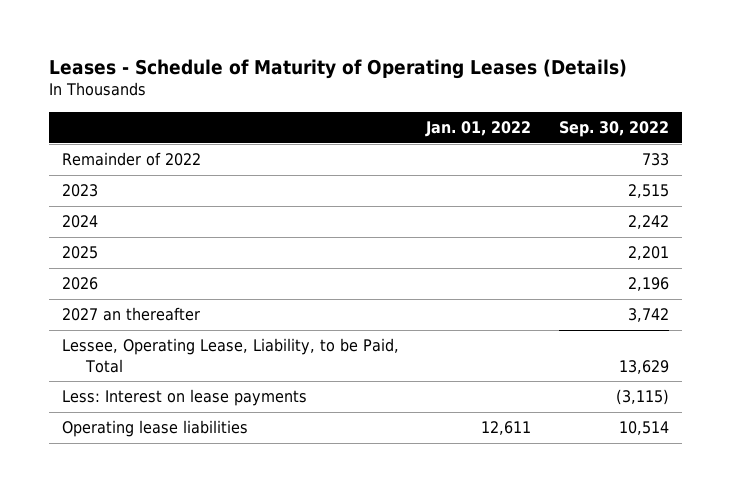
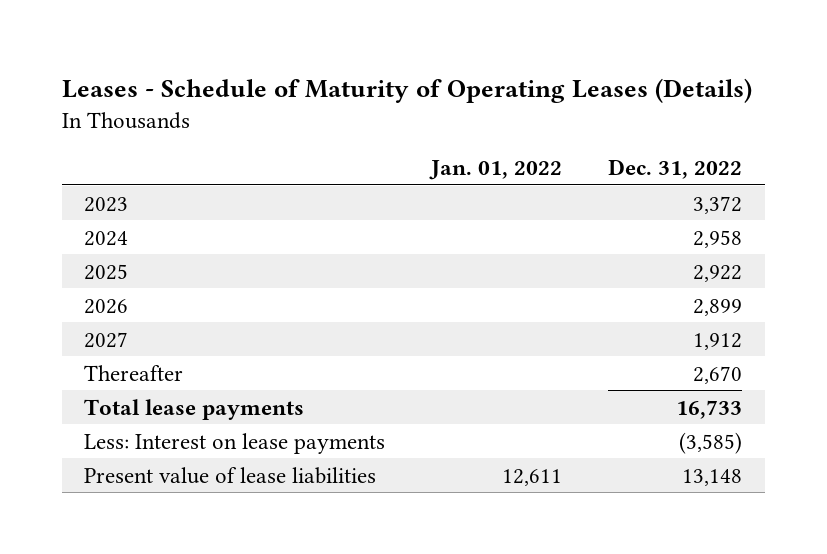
- | Jan. 01, 2022 | Sep. 30, 2022
+ | Jan. 01, 2022 | Dec. 31, 2022
- Remainder of 2022 | | 733
- 2027 an thereafter | | 3,742
- Lessee, Operating Lease, Liability, to be Paid, Total | | 13,629
+ 2027 | | 1,912
+ Thereafter | | 2,670
+ Total lease payments | | 16,733
- Operating lease liabilities | 12,611 | 10,514
+ Present value of lease liabilities | 12,611 | 13,148

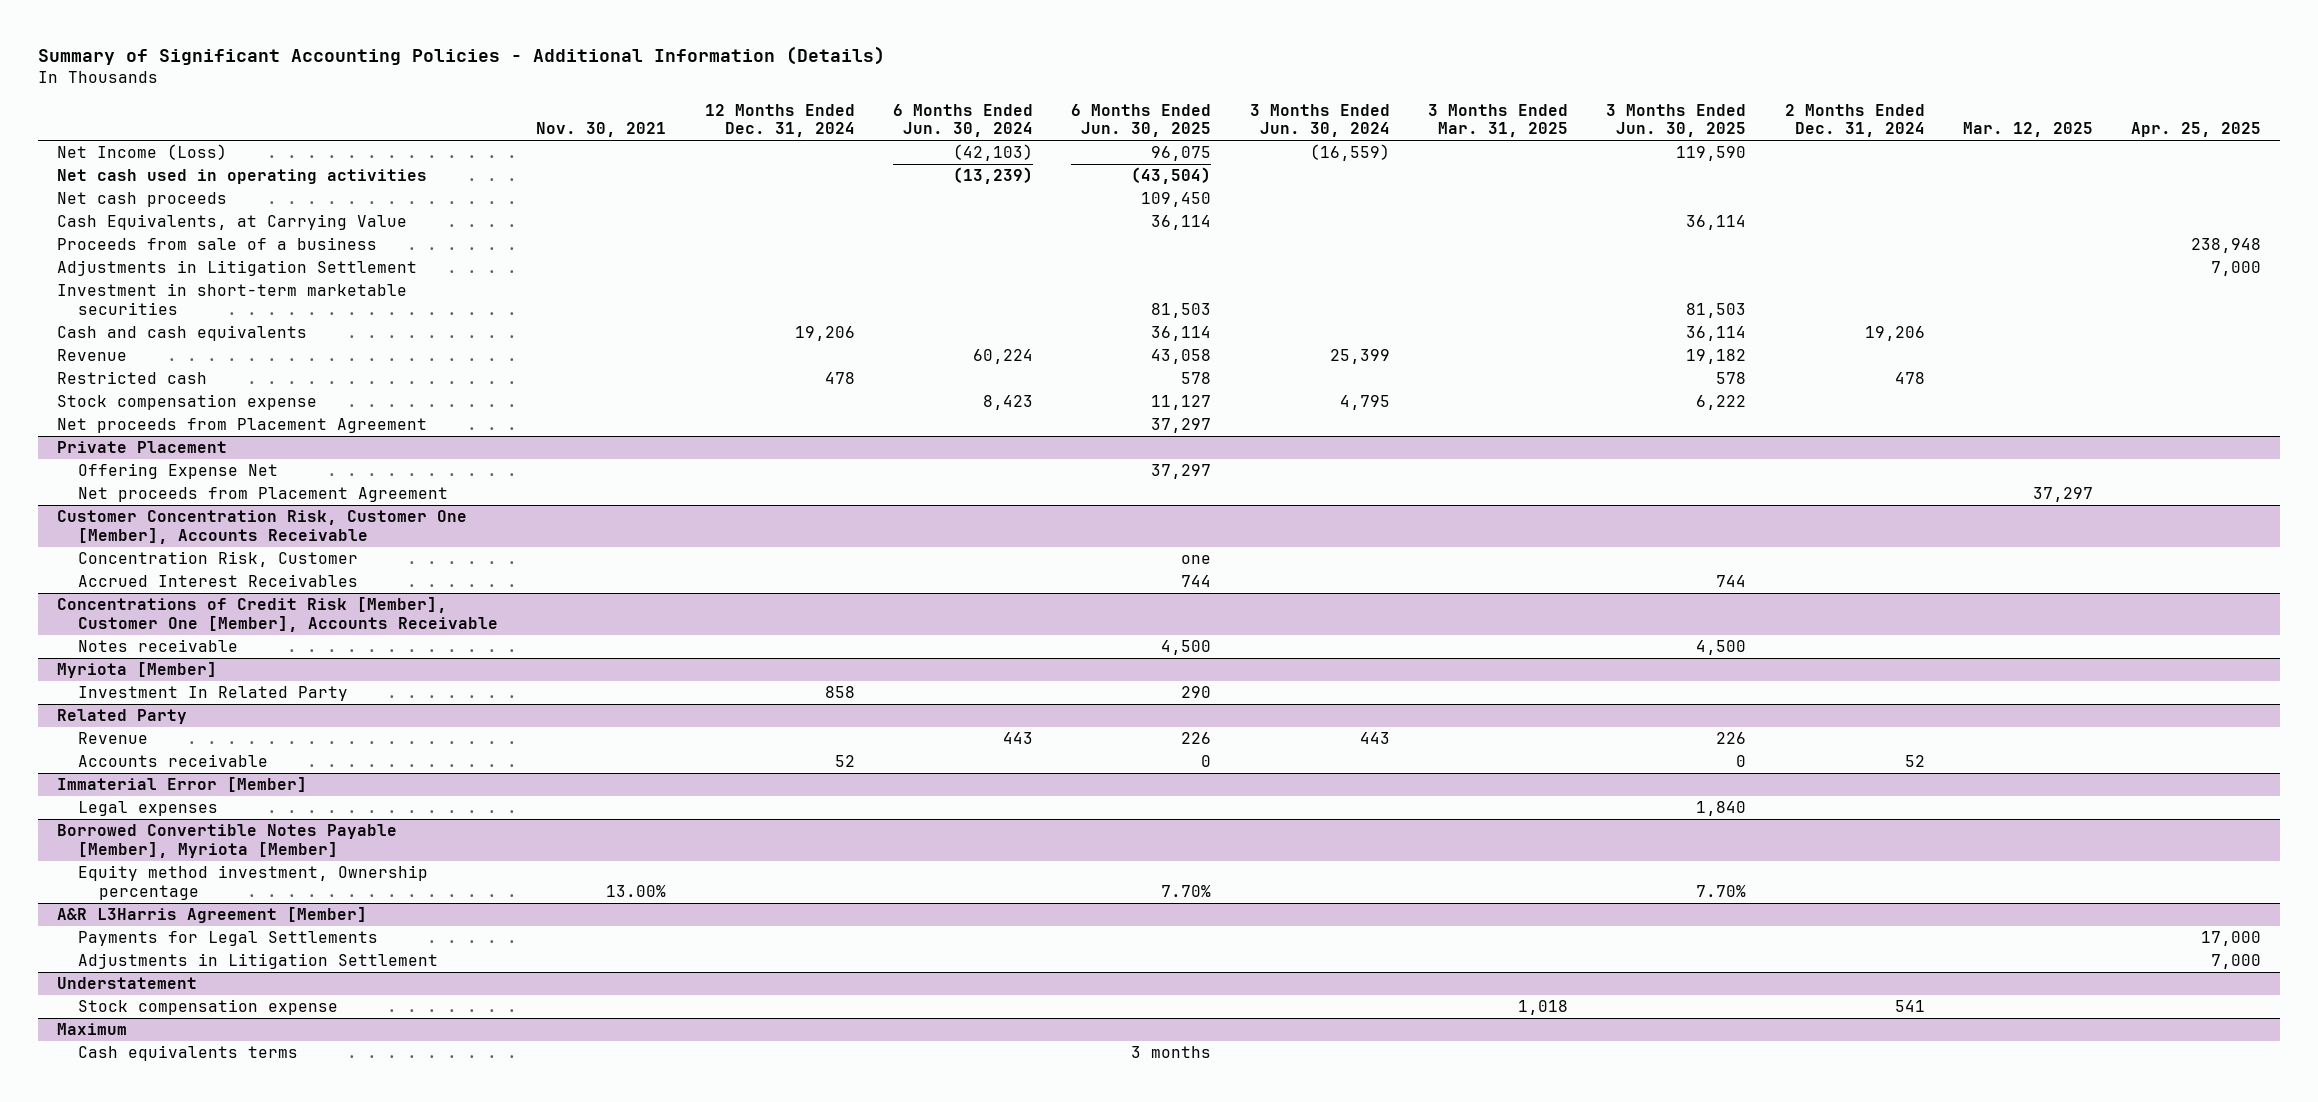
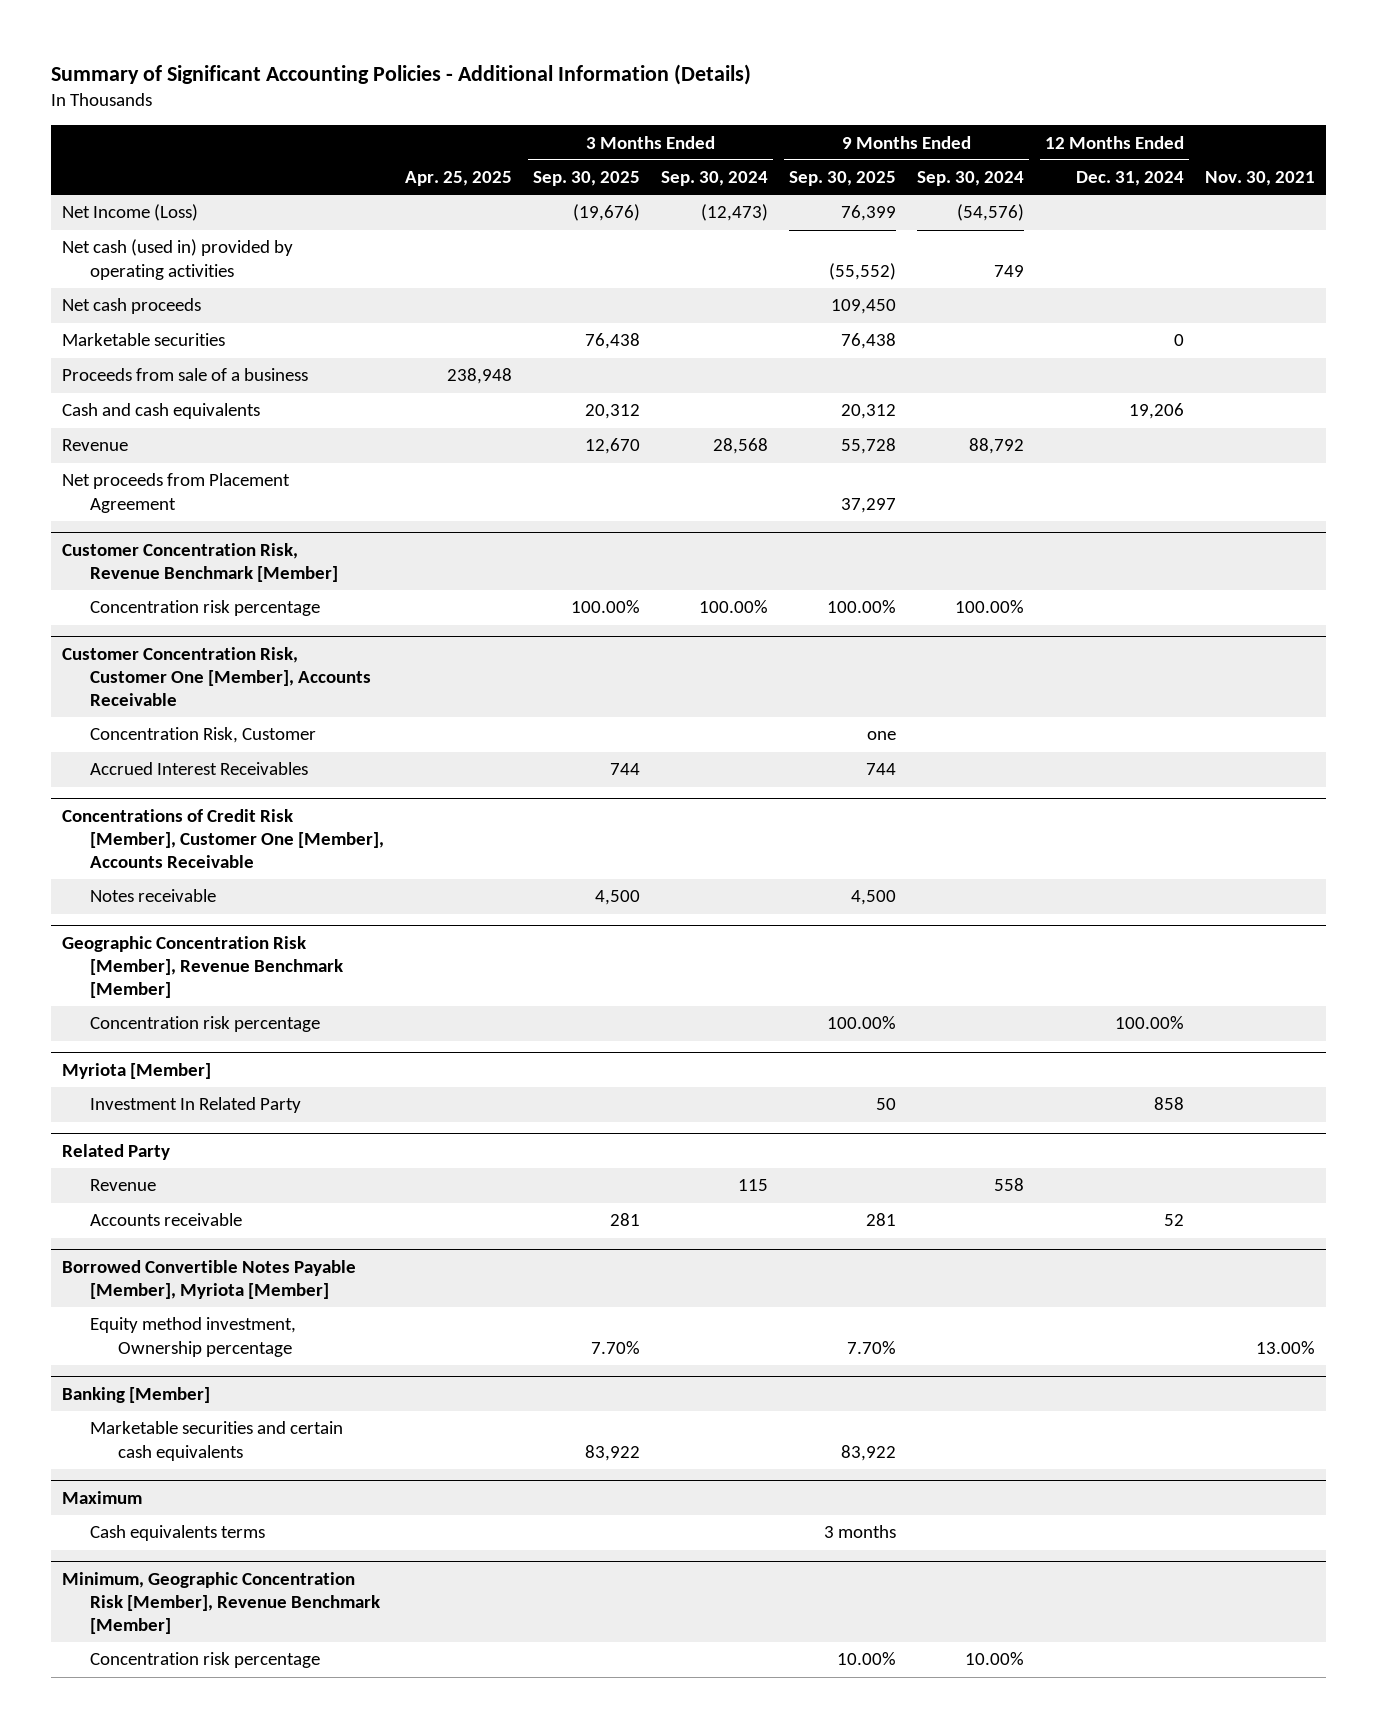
- | Nov. 30, 2021 | 12 Months Ended Dec. 31, 2024 | 6 Months Ended Jun. 30, 2024 | 6 Months Ended Jun. 30, 2025 | 3 Months Ended Jun. 30, 2024 | 3 Months Ended Mar. 31, 2025 | 3 Months Ended Jun. 30, 2025 | 2 Months Ended Dec. 31, 2024 | Mar. 12, 2025 | Apr. 25, 2025
+ | Apr. 25, 2025 | 3 Months Ended Sep. 30, 2025 | 3 Months Ended Sep. 30, 2024 | 9 Months Ended Sep. 30, 2025 | 9 Months Ended Sep. 30, 2024 | 12 Months Ended Dec. 31, 2024 | Nov. 30, 2021
- Net cash used in operating activities | | | (13,239) | (43,504) | | | | | |
+ Net cash (used in) provided by operating activities | | | | (55,552) | 749 | |
- Cash Equivalents, at Carrying Value | | | | 36,114 | | | 36,114 | | |
+ Marketable securities | | 76,438 | | 76,438 | | 0 |
- Adjustments in Litigation Settlement | | | | | | | | | | 7,000
- Investment in short-term marketable securities | | | | 81,503 | | | 81,503 | | |
- Restricted cash | | 478 | | 578 | | | 578 | 478 | |
- Stock compensation expense | | | 8,423 | 11,127 | 4,795 | | 6,222 | | |
- Private Placement
- Offering Expense Net | | | | 37,297 | | | | | |
- Net proceeds from Placement Agreement | | | | | | | | | 37,297 |
+ Customer Concentration Risk, Revenue Benchmark [Member]
+ Concentration risk percentage | | 100.00% | 100.00% | 100.00% | 100.00% | |
+ Geographic Concentration Risk [Member], Revenue Benchmark [Member]
+ Concentration risk percentage | | | | 100.00% | | 100.00% |
- Immaterial Error [Member]
- Legal expenses | | | | | | | 1,840 | | |
- A&R L3Harris Agreement [Member]
- Payments for Legal Settlements | | | | | | | | | | 17,000
- Adjustments in Litigation Settlement | | | | | | | | | | 7,000
- Understatement
- Stock compensation expense | | | | | | 1,018 | | 541 | |
+ Banking [Member]
+ Marketable securities and certain cash equivalents | | 83,922 | | 83,922 | | |
+ Minimum, Geographic Concentration Risk [Member], Revenue Benchmark [Member]
+ Concentration risk percentage | | | | 10.00% | 10.00% | |

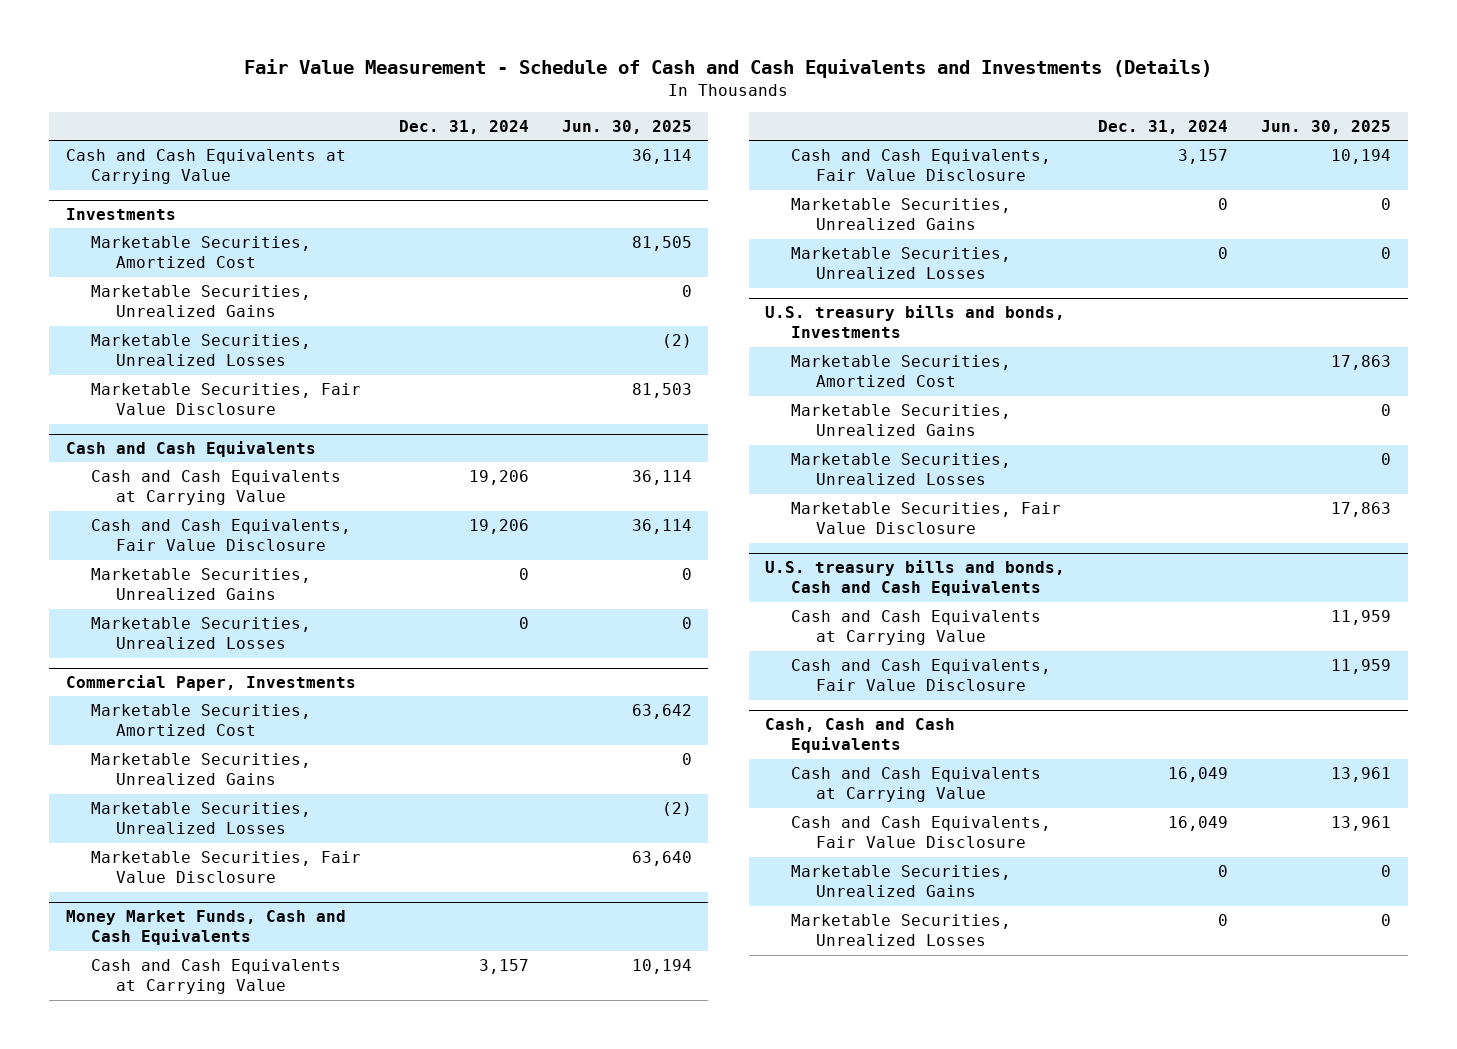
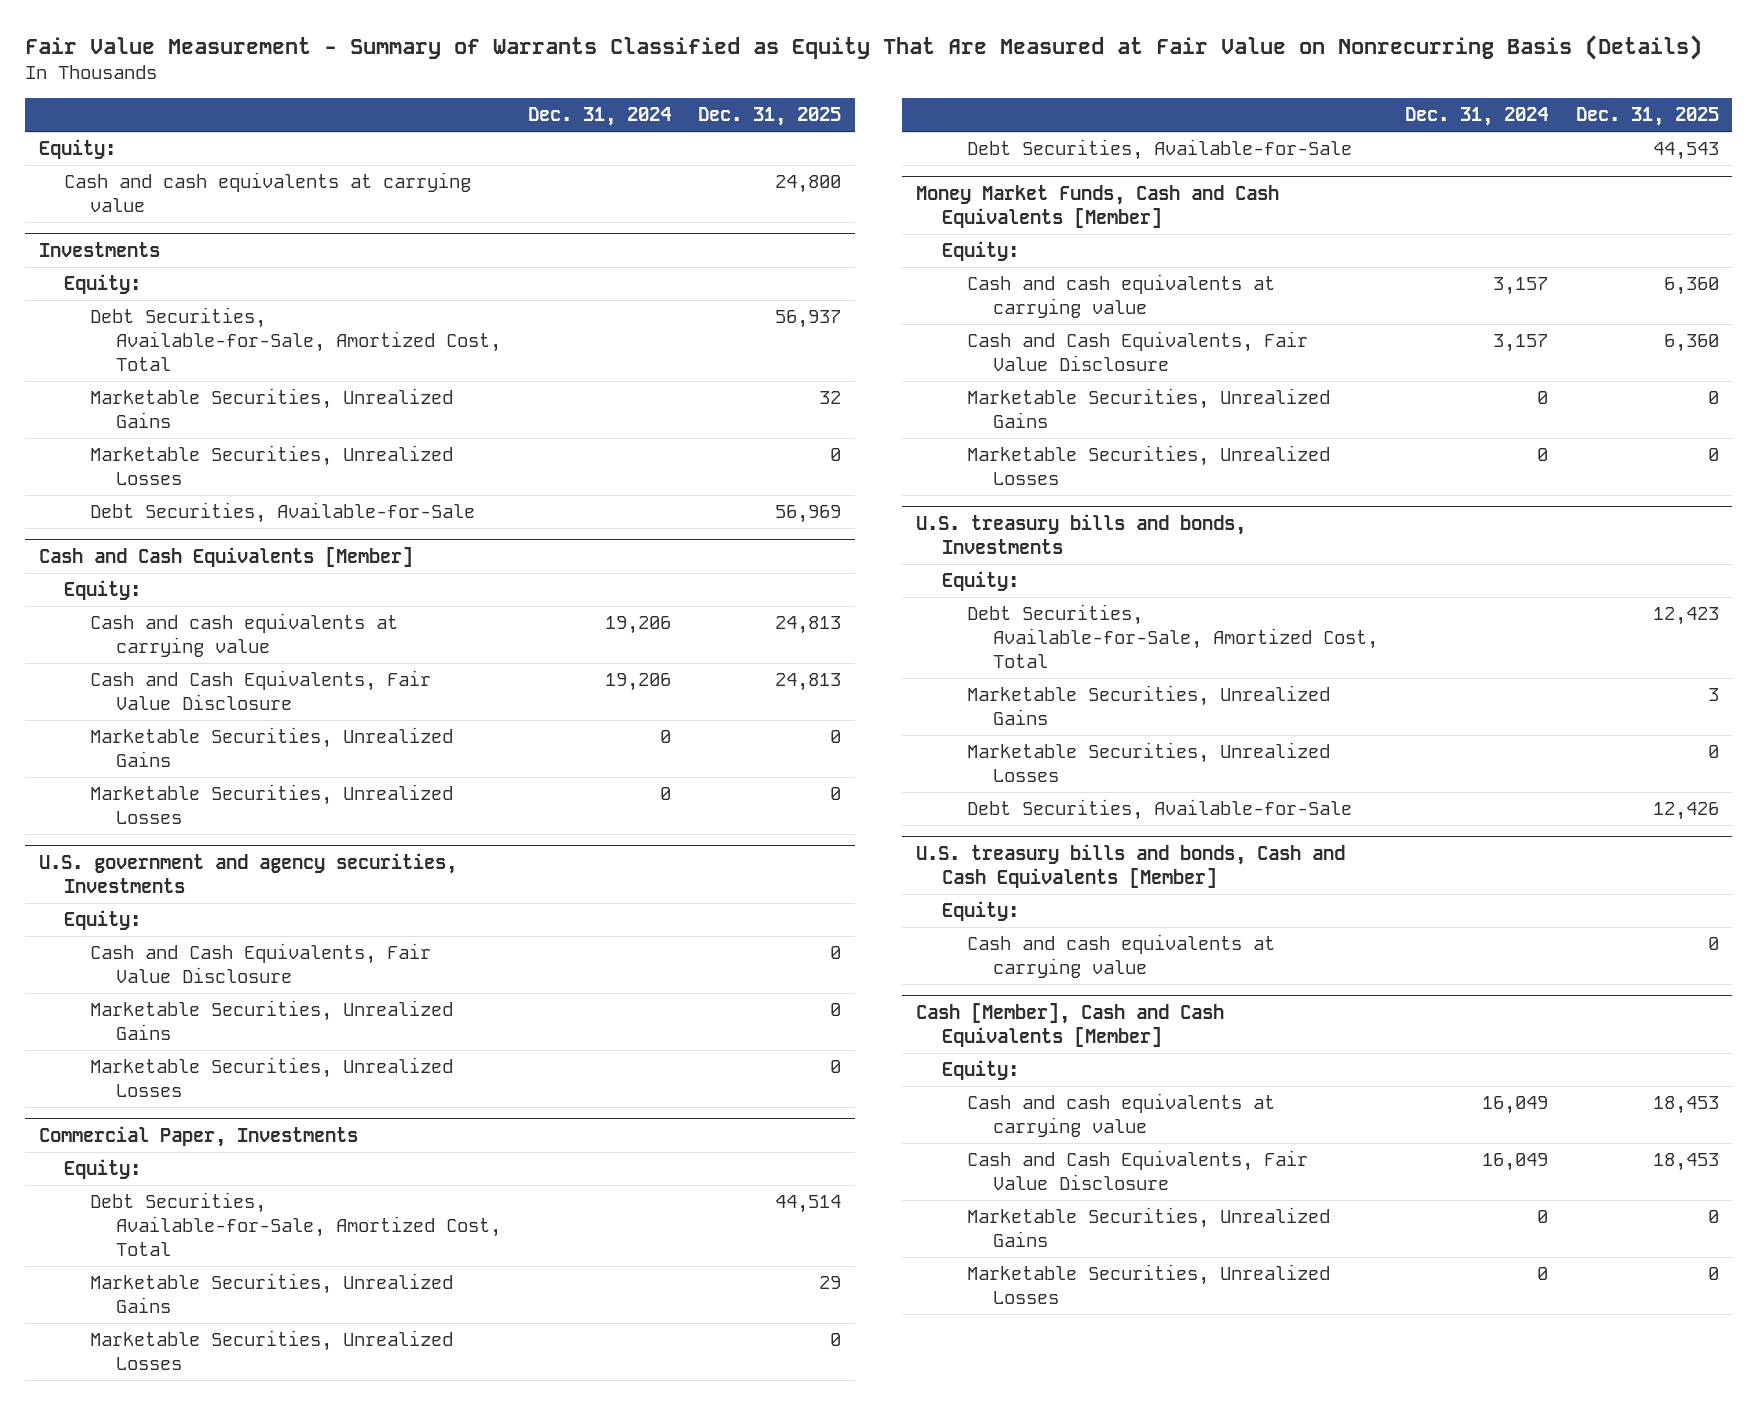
- Fair Value Measurement - Schedule of Cash and Cash Equivalents and Investments (Details)
+ Fair Value Measurement - Summary of Warrants Classified as Equity That Are Measured at Fair Value on Nonrecurring Basis (Details)
- | Dec. 31, 2024 | Jun. 30, 2025
+ | Dec. 31, 2024 | Dec. 31, 2025
- Cash and Cash Equivalents at Carrying Value | | 36,114
+ Equity:
+ Cash and cash equivalents at carrying value | | 24,800
@ Investments
- Marketable Securities, Amortized Cost | | 81,505
+ Equity:
+ Debt Securities, Available-for-Sale, Amortized Cost, Total | | 56,937
- Marketable Securities, Fair Value Disclosure | | 81,503
- Cash and Cash Equivalents
- Cash and Cash Equivalents at Carrying Value | 19,206 | 36,114
@ Investments
+ Debt Securities, Available-for-Sale | | 56,969
+ Cash and Cash Equivalents [Member]
+ Equity:
+ Cash and cash equivalents at carrying value | 19,206 | 24,813
+ U.S. government and agency securities, Investments
+ Equity:
+ Cash and Cash Equivalents, Fair Value Disclosure | | 0
+ Marketable Securities, Unrealized Gains | | 0
+ Marketable Securities, Unrealized Losses | | 0
@ Commercial Paper, Investments
- Marketable Securities, Amortized Cost | | 63,642
+ Equity:
+ Debt Securities, Available-for-Sale, Amortized Cost, Total | | 44,514
- Marketable Securities, Fair Value Disclosure | | 63,640
- Money Market Funds, Cash and Cash Equivalents
- Cash and Cash Equivalents at Carrying Value | 3,157 | 10,194
@ Commercial Paper, Investments
+ Debt Securities, Available-for-Sale | | 44,543
+ Money Market Funds, Cash and Cash Equivalents [Member]
+ Equity:
+ Cash and cash equivalents at carrying value | 3,157 | 6,360
@ U.S. treasury bills and bonds, Investments
- Marketable Securities, Amortized Cost | | 17,863
+ Equity:
+ Debt Securities, Available-for-Sale, Amortized Cost, Total | | 12,423
- Marketable Securities, Fair Value Disclosure | | 17,863
- U.S. treasury bills and bonds, Cash and Cash Equivalents
- Cash and Cash Equivalents at Carrying Value | | 11,959
- Cash and Cash Equivalents, Fair Value Disclosure | | 11,959
- Cash, Cash and Cash Equivalents
- Cash and Cash Equivalents at Carrying Value | 16,049 | 13,961
@ U.S. treasury bills and bonds, Investments
+ Debt Securities, Available-for-Sale | | 12,426
+ U.S. treasury bills and bonds, Cash and Cash Equivalents [Member]
+ Equity:
+ Cash and cash equivalents at carrying value | | 0
+ Cash [Member], Cash and Cash Equivalents [Member]
+ Equity:
+ Cash and cash equivalents at carrying value | 16,049 | 18,453

